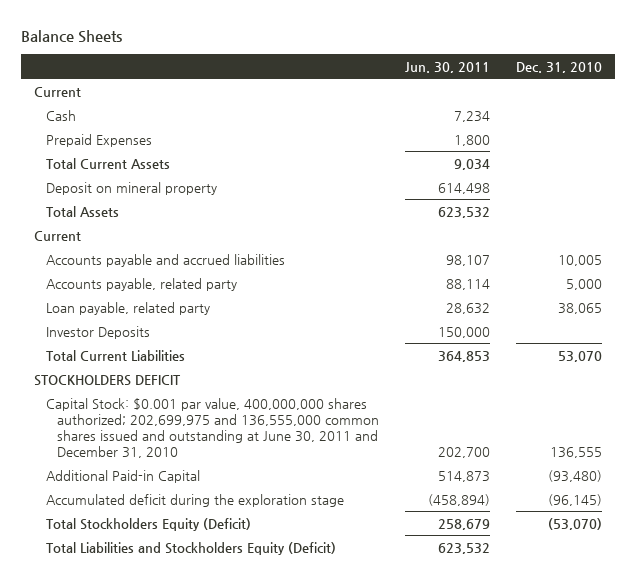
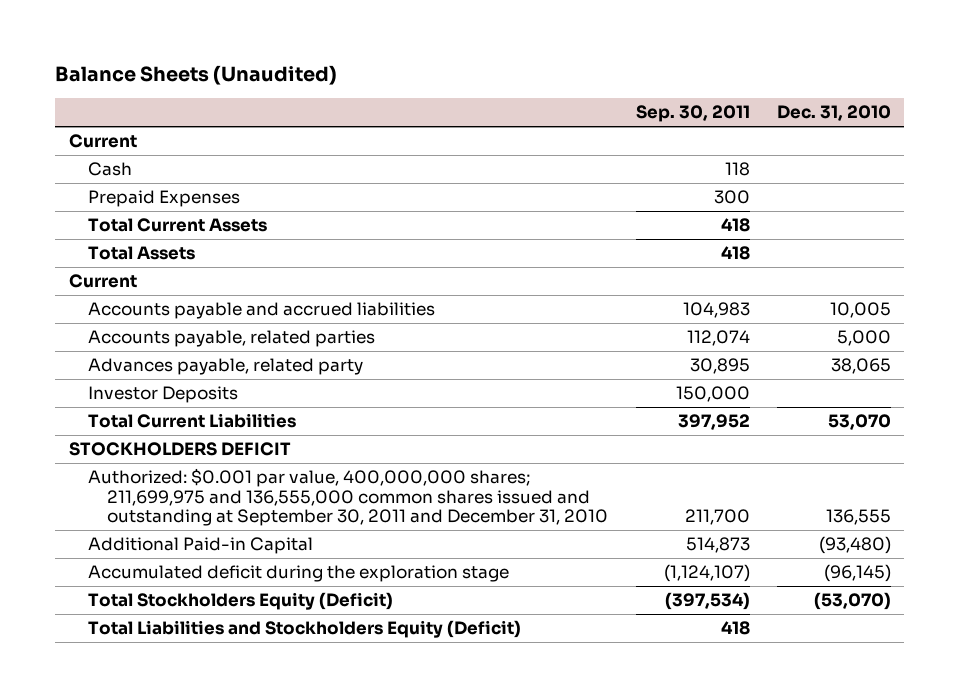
- Balance Sheets
+ Balance Sheets (Unaudited)
- | Jun. 30, 2011 | Dec. 31, 2010
+ | Sep. 30, 2011 | Dec. 31, 2010
- Deposit on mineral property | 614,498 |
- Accounts payable, related party | 88,114 | 5,000
- Loan payable, related party | 28,632 | 38,065
+ Accounts payable, related parties | 112,074 | 5,000
+ Advances payable, related party | 30,895 | 38,065
- Capital Stock: $0.001 par value, 400,000,000 shares authorized; 202,699,975 and 136,555,000 common shares issued and outstanding at June 30, 2011 and December 31, 2010 | 202,700 | 136,555
+ Authorized: $0.001 par value, 400,000,000 shares; 211,699,975 and 136,555,000 common shares issued and outstanding at September 30, 2011 and December 31, 2010 | 211,700 | 136,555

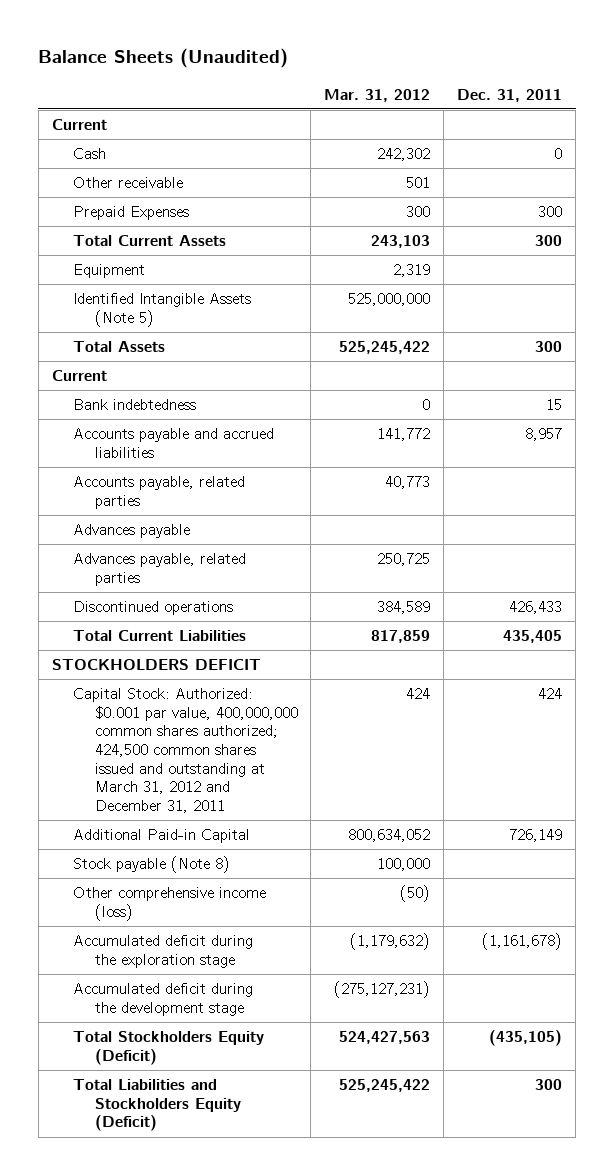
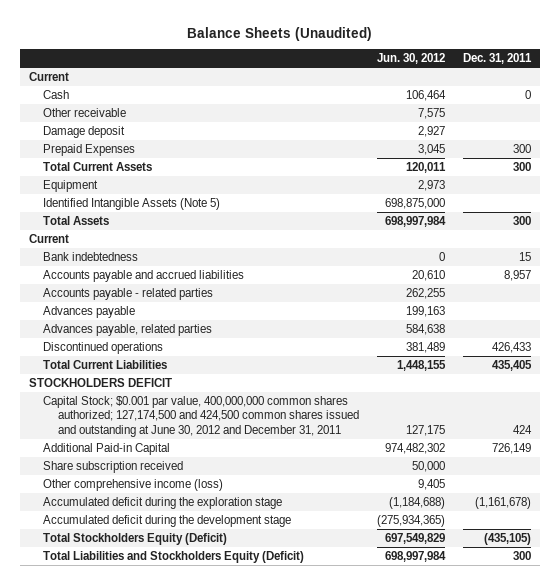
- | Mar. 31, 2012 | Dec. 31, 2011
+ | Jun. 30, 2012 | Dec. 31, 2011
+ Damage deposit | 2,927 |
- Accounts payable, related parties | 40,773 |
+ Accounts payable - related parties | 262,255 |
- Capital Stock: Authorized: $0.001 par value, 400,000,000 common shares authorized; 424,500 common shares issued and outstanding at March 31, 2012 and December 31, 2011 | 424 | 424
+ Capital Stock; $0.001 par value, 400,000,000 common shares authorized; 127,174,500 and 424,500 common shares issued and outstanding at June 30, 2012 and December 31, 2011 | 127,175 | 424
- Stock payable (Note 8) | 100,000 |
+ Share subscription received | 50,000 |

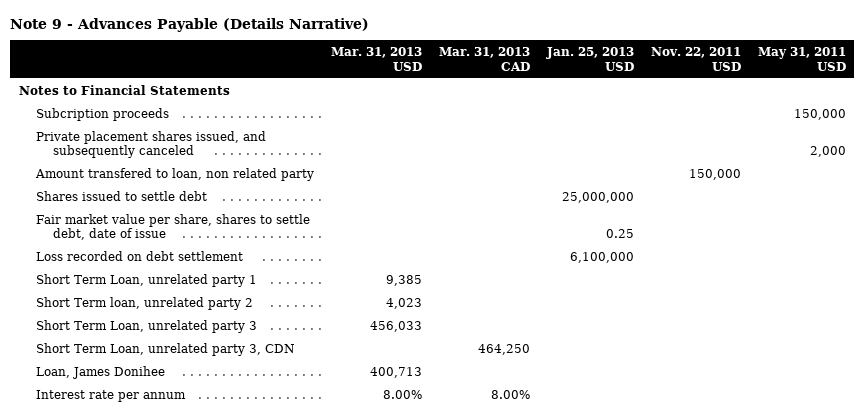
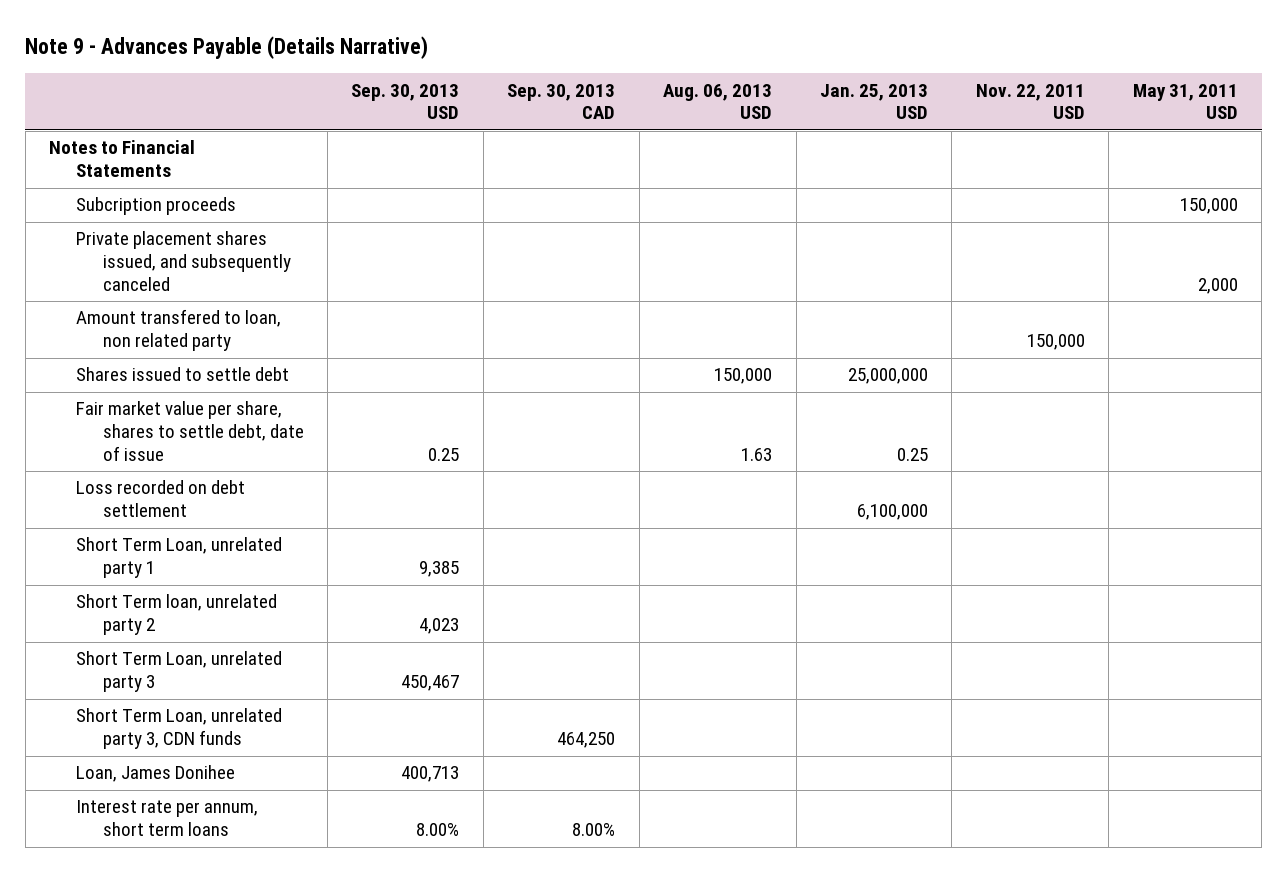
- | Mar. 31, 2013 USD | Mar. 31, 2013 CAD | Jan. 25, 2013 USD | Nov. 22, 2011 USD | May 31, 2011 USD
+ | Sep. 30, 2013 USD | Sep. 30, 2013 CAD | Aug. 06, 2013 USD | Jan. 25, 2013 USD | Nov. 22, 2011 USD | May 31, 2011 USD
- Short Term Loan, unrelated party 3, CDN | | 464,250 | | |
+ Short Term Loan, unrelated party 3, CDN funds | | 464,250 | | | |
- Interest rate per annum | 8.00% | 8.00% | | |
+ Interest rate per annum, short term loans | 8.00% | 8.00% | | | |

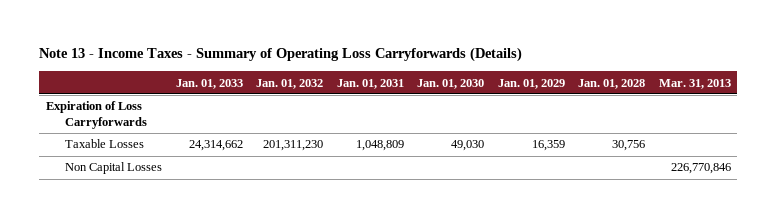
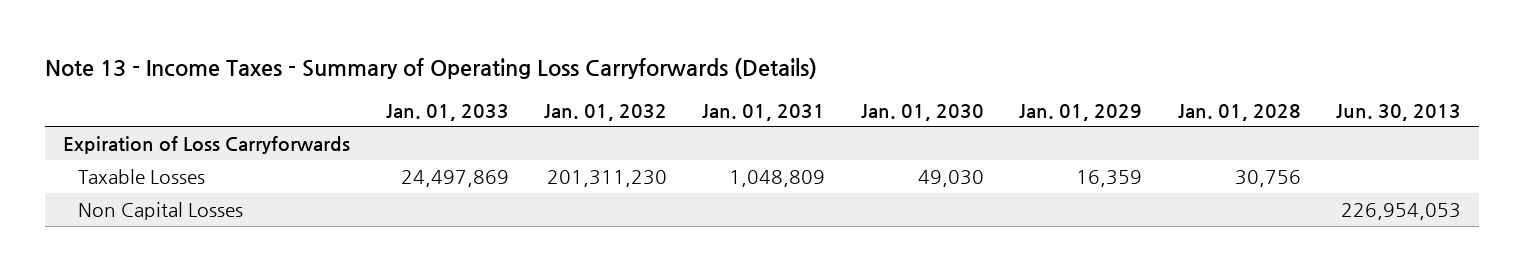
- | Jan. 01, 2033 | Jan. 01, 2032 | Jan. 01, 2031 | Jan. 01, 2030 | Jan. 01, 2029 | Jan. 01, 2028 | Mar. 31, 2013
+ | Jan. 01, 2033 | Jan. 01, 2032 | Jan. 01, 2031 | Jan. 01, 2030 | Jan. 01, 2029 | Jan. 01, 2028 | Jun. 30, 2013
- Taxable Losses | 24,314,662 | 201,311,230 | 1,048,809 | 49,030 | 16,359 | 30,756 |
+ Taxable Losses | 24,497,869 | 201,311,230 | 1,048,809 | 49,030 | 16,359 | 30,756 |

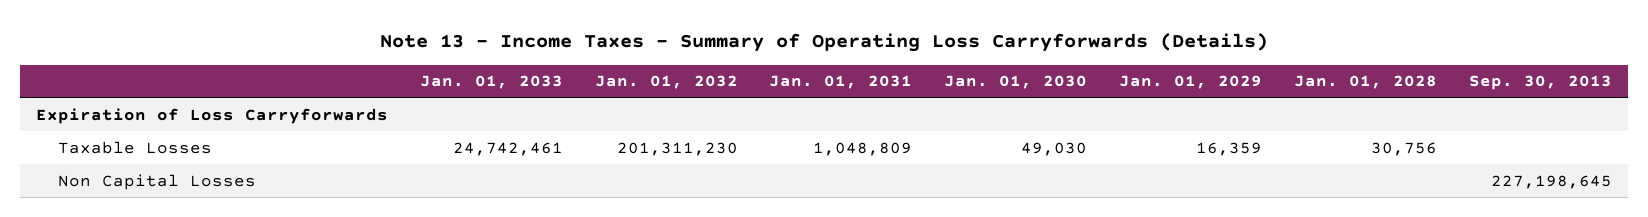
- | Jan. 01, 2033 | Jan. 01, 2032 | Jan. 01, 2031 | Jan. 01, 2030 | Jan. 01, 2029 | Jan. 01, 2028 | Jun. 30, 2013
+ | Jan. 01, 2033 | Jan. 01, 2032 | Jan. 01, 2031 | Jan. 01, 2030 | Jan. 01, 2029 | Jan. 01, 2028 | Sep. 30, 2013
- Taxable Losses | 24,497,869 | 201,311,230 | 1,048,809 | 49,030 | 16,359 | 30,756 |
+ Taxable Losses | 24,742,461 | 201,311,230 | 1,048,809 | 49,030 | 16,359 | 30,756 |

